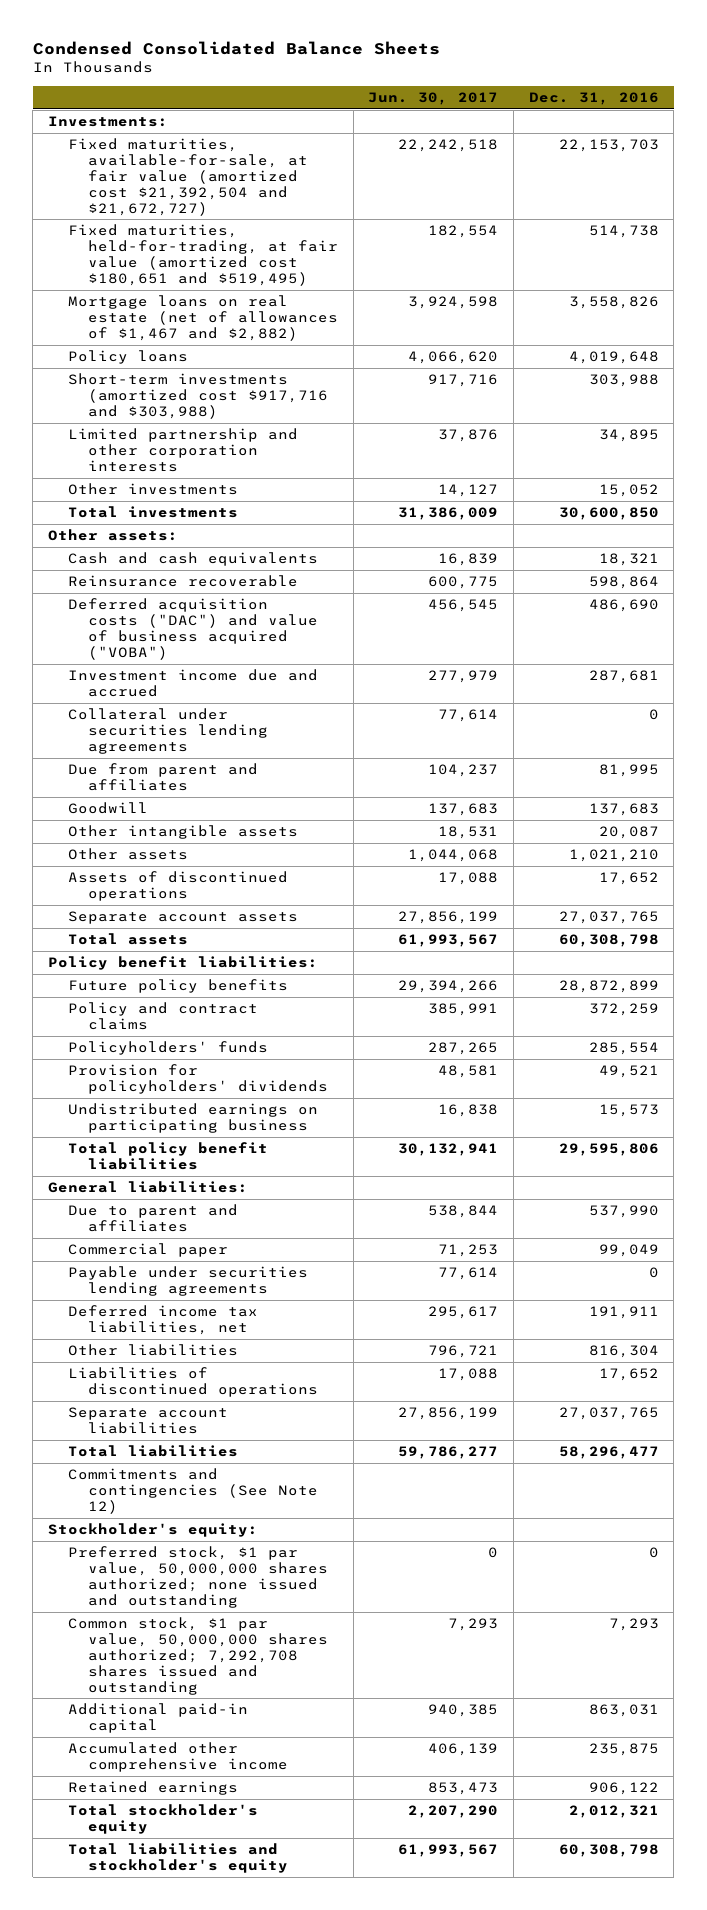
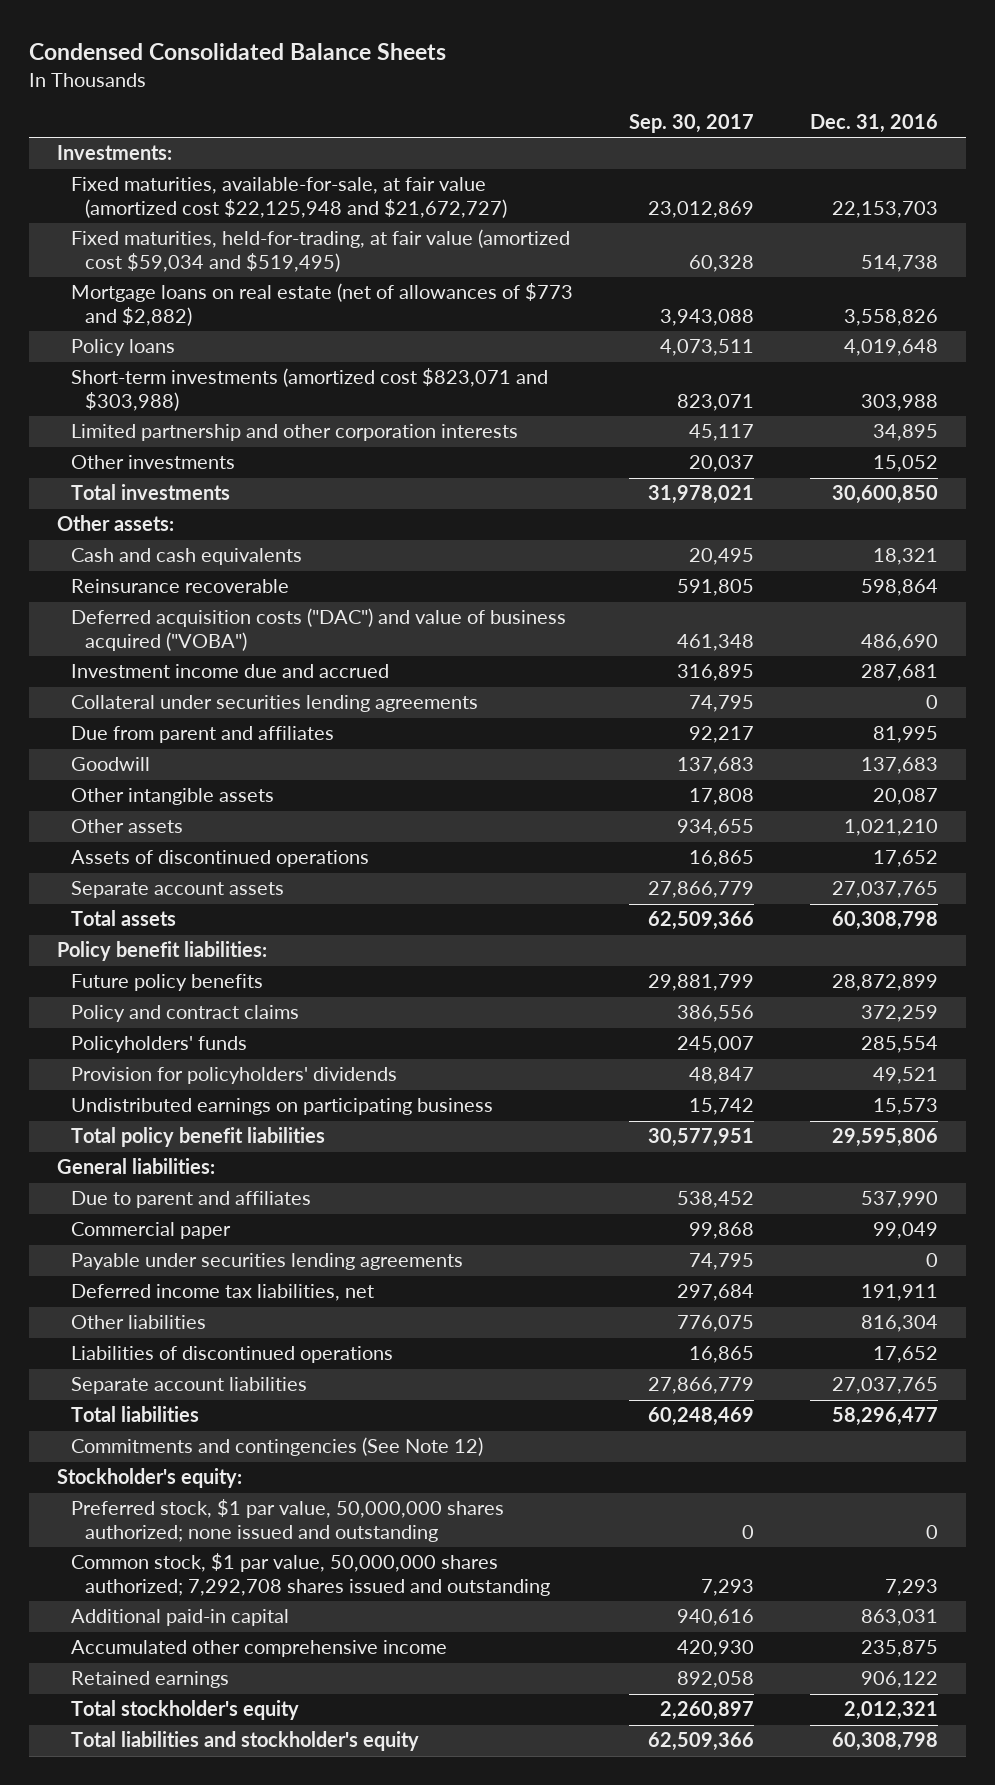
- | Jun. 30, 2017 | Dec. 31, 2016
+ | Sep. 30, 2017 | Dec. 31, 2016
- Fixed maturities, available-for-sale, at fair value (amortized cost $21,392,504 and $21,672,727) | 22,242,518 | 22,153,703
- Fixed maturities, held-for-trading, at fair value (amortized cost $180,651 and $519,495) | 182,554 | 514,738
- Mortgage loans on real estate (net of allowances of $1,467 and $2,882) | 3,924,598 | 3,558,826
+ Fixed maturities, available-for-sale, at fair value (amortized cost $22,125,948 and $21,672,727) | 23,012,869 | 22,153,703
+ Fixed maturities, held-for-trading, at fair value (amortized cost $59,034 and $519,495) | 60,328 | 514,738
+ Mortgage loans on real estate (net of allowances of $773 and $2,882) | 3,943,088 | 3,558,826
- Short-term investments (amortized cost $917,716 and $303,988) | 917,716 | 303,988
+ Short-term investments (amortized cost $823,071 and $303,988) | 823,071 | 303,988

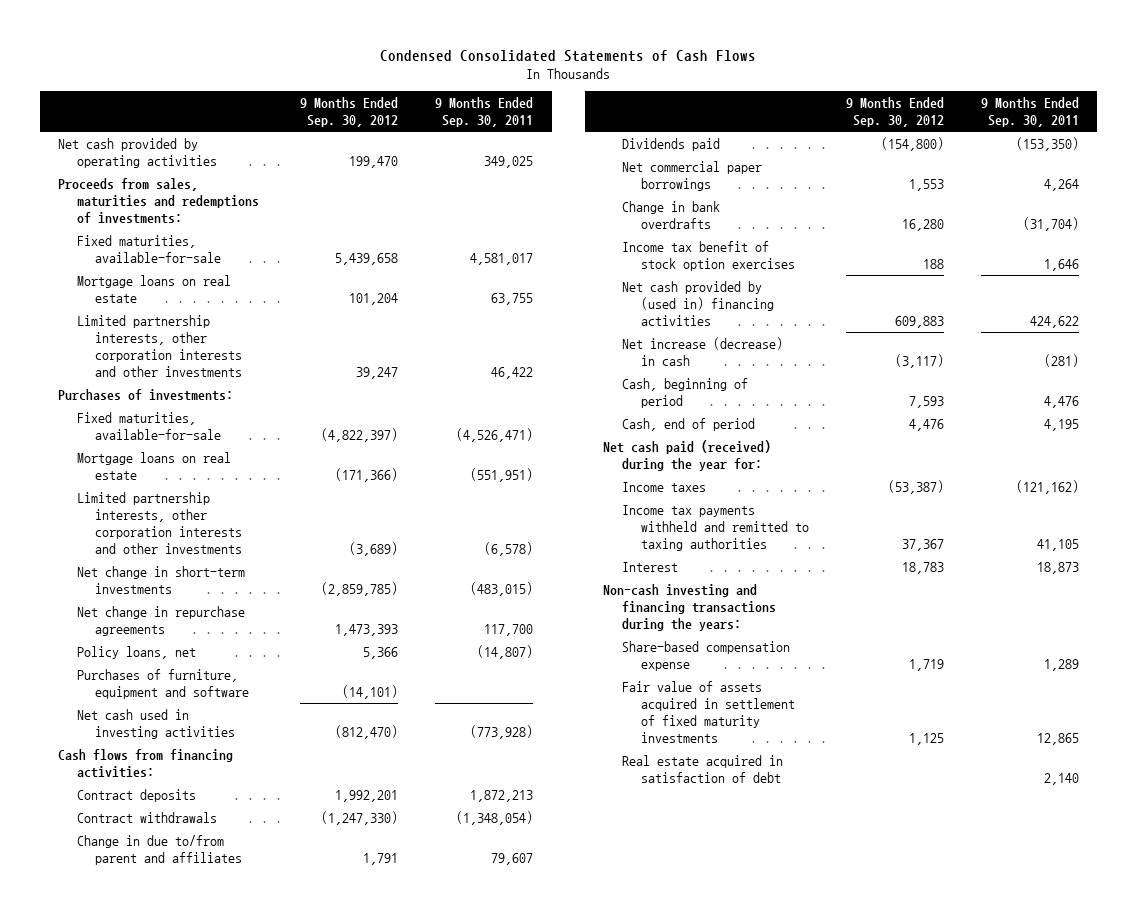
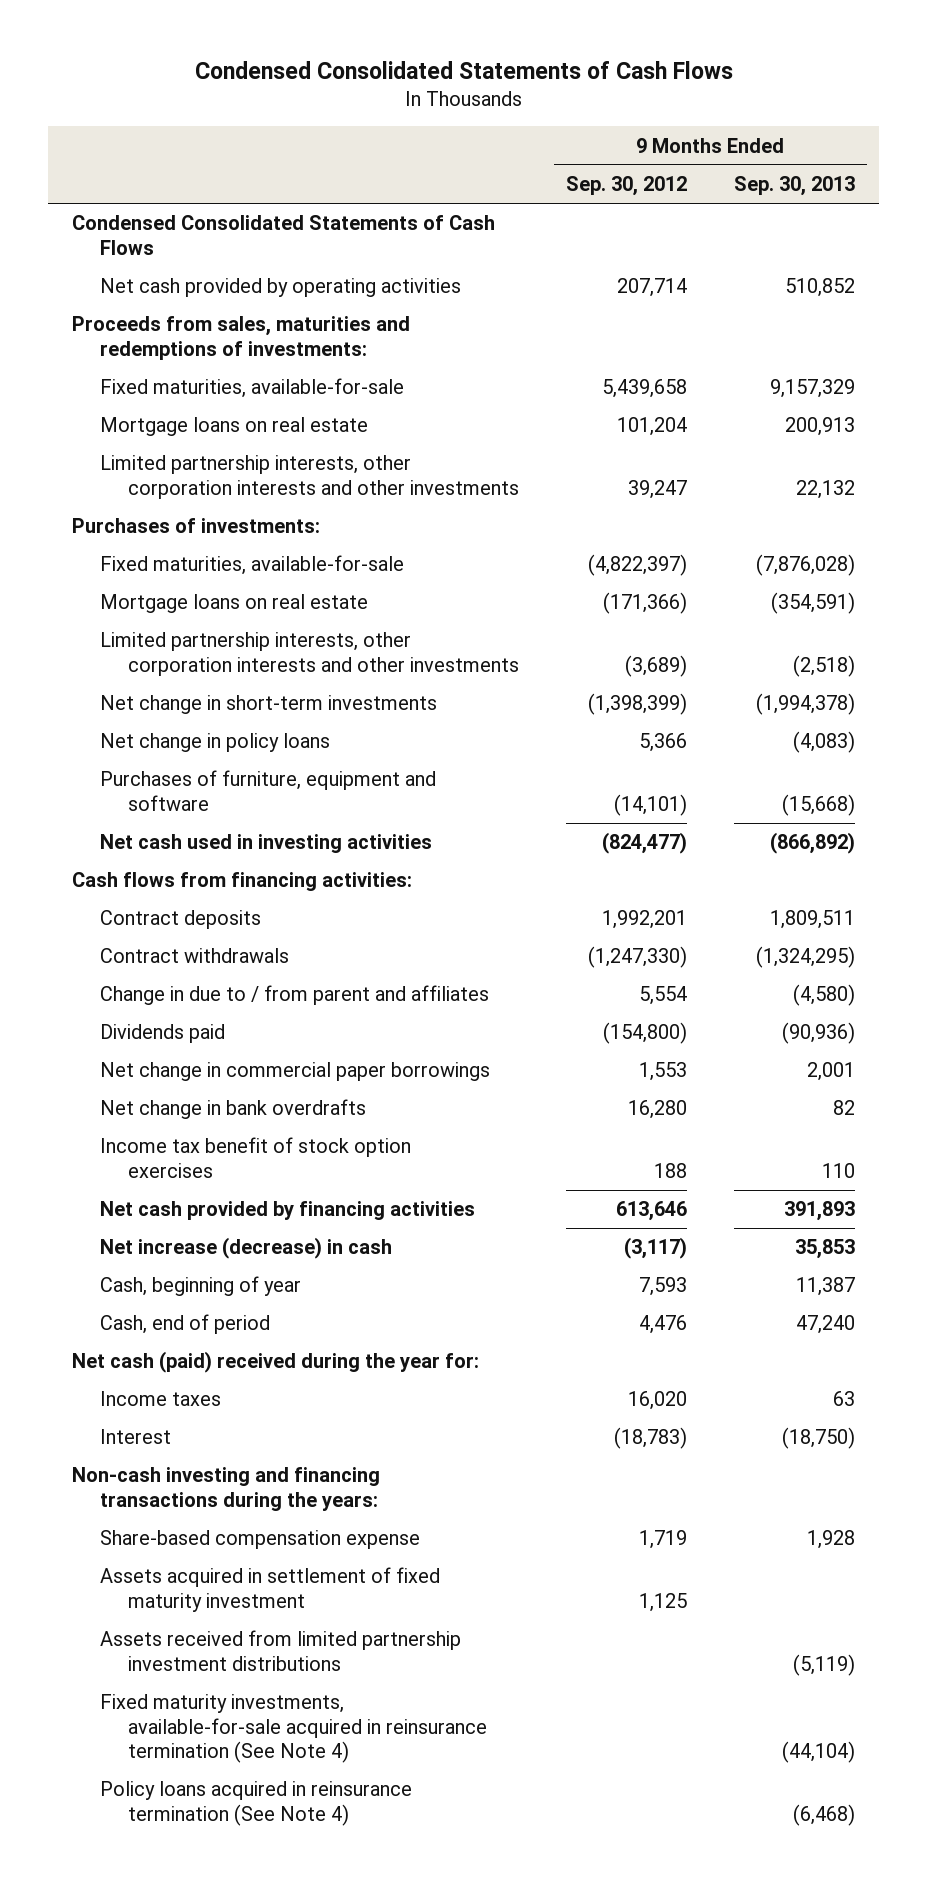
- | 9 Months Ended Sep. 30, 2012 | 9 Months Ended Sep. 30, 2011
+ | 9 Months Ended Sep. 30, 2012 | 9 Months Ended Sep. 30, 2013
- Net cash provided by operating activities | 199,470 | 349,025
+ Condensed Consolidated Statements of Cash Flows
+ Net cash provided by operating activities | 207,714 | 510,852
- Net change in short-term investments | (2,859,785) | (483,015)
- Net change in repurchase agreements | 1,473,393 | 117,700
- Policy loans, net | 5,366 | (14,807)
+ Net change in short-term investments | (1,398,399) | (1,994,378)
+ Net change in policy loans | 5,366 | (4,083)
- Net cash used in investing activities | (812,470) | (773,928)
+ Net cash used in investing activities | (824,477) | (866,892)
- Change in due to/from parent and affiliates | 1,791 | 79,607
+ Change in due to / from parent and affiliates | 5,554 | (4,580)
- Net commercial paper borrowings | 1,553 | 4,264
- Change in bank overdrafts | 16,280 | (31,704)
+ Net change in commercial paper borrowings | 1,553 | 2,001
+ Net change in bank overdrafts | 16,280 | 82
- Net cash provided by (used in) financing activities | 609,883 | 424,622
+ Net cash provided by financing activities | 613,646 | 391,893
- Cash, beginning of period | 7,593 | 4,476
+ Cash, beginning of year | 7,593 | 11,387
- Net cash paid (received) during the year for:
- Income taxes | (53,387) | (121,162)
- Income tax payments withheld and remitted to taxing authorities | 37,367 | 41,105
- Interest | 18,783 | 18,873
+ Net cash (paid) received during the year for:
+ Income taxes | 16,020 | 63
+ Interest | (18,783) | (18,750)
- Fair value of assets acquired in settlement of fixed maturity investments | 1,125 | 12,865
- Real estate acquired in satisfaction of debt | | 2,140
+ Assets acquired in settlement of fixed maturity investment | 1,125 |
+ Assets received from limited partnership investment distributions | | (5,119)
+ Fixed maturity investments, available-for-sale acquired in reinsurance termination (See Note 4) | | (44,104)
+ Policy loans acquired in reinsurance termination (See Note 4) | | (6,468)

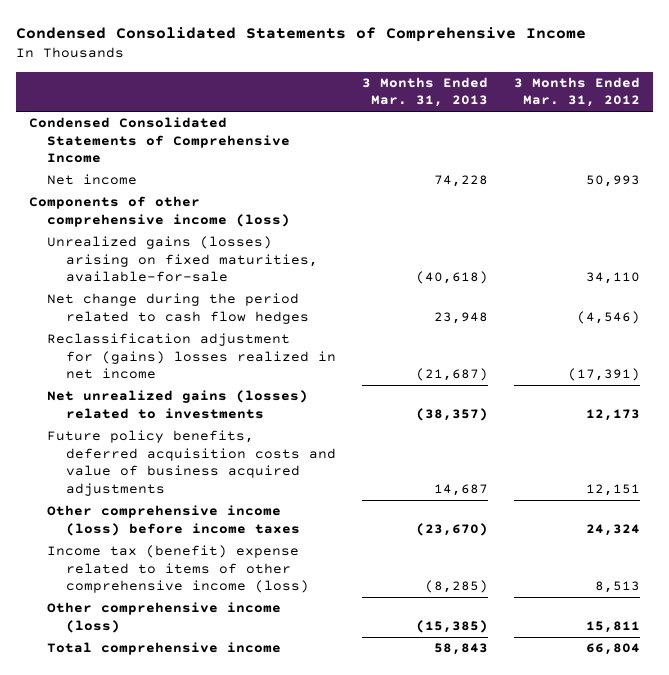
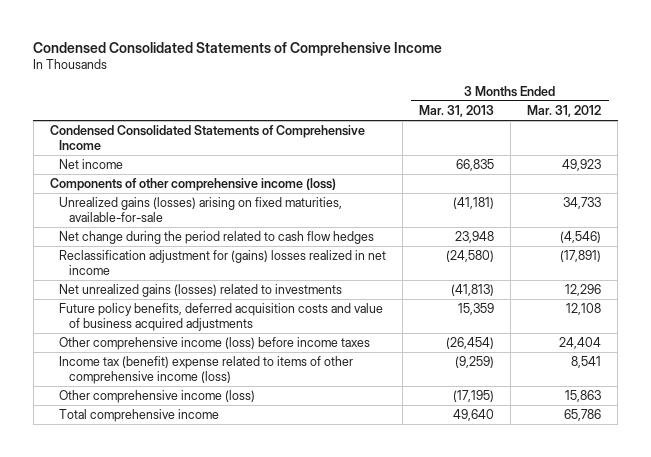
- Net income | 74,228 | 50,993
+ Net income | 66,835 | 49,923
- Unrealized gains (losses) arising on fixed maturities, available-for-sale | (40,618) | 34,110
+ Unrealized gains (losses) arising on fixed maturities, available-for-sale | (41,181) | 34,733
- Reclassification adjustment for (gains) losses realized in net income | (21,687) | (17,391)
- Net unrealized gains (losses) related to investments | (38,357) | 12,173
- Future policy benefits, deferred acquisition costs and value of business acquired adjustments | 14,687 | 12,151
- Other comprehensive income (loss) before income taxes | (23,670) | 24,324
- Income tax (benefit) expense related to items of other comprehensive income (loss) | (8,285) | 8,513
- Other comprehensive income (loss) | (15,385) | 15,811
- Total comprehensive income | 58,843 | 66,804
+ Reclassification adjustment for (gains) losses realized in net income | (24,580) | (17,891)
+ Net unrealized gains (losses) related to investments | (41,813) | 12,296
+ Future policy benefits, deferred acquisition costs and value of business acquired adjustments | 15,359 | 12,108
+ Other comprehensive income (loss) before income taxes | (26,454) | 24,404
+ Income tax (benefit) expense related to items of other comprehensive income (loss) | (9,259) | 8,541
+ Other comprehensive income (loss) | (17,195) | 15,863
+ Total comprehensive income | 49,640 | 65,786

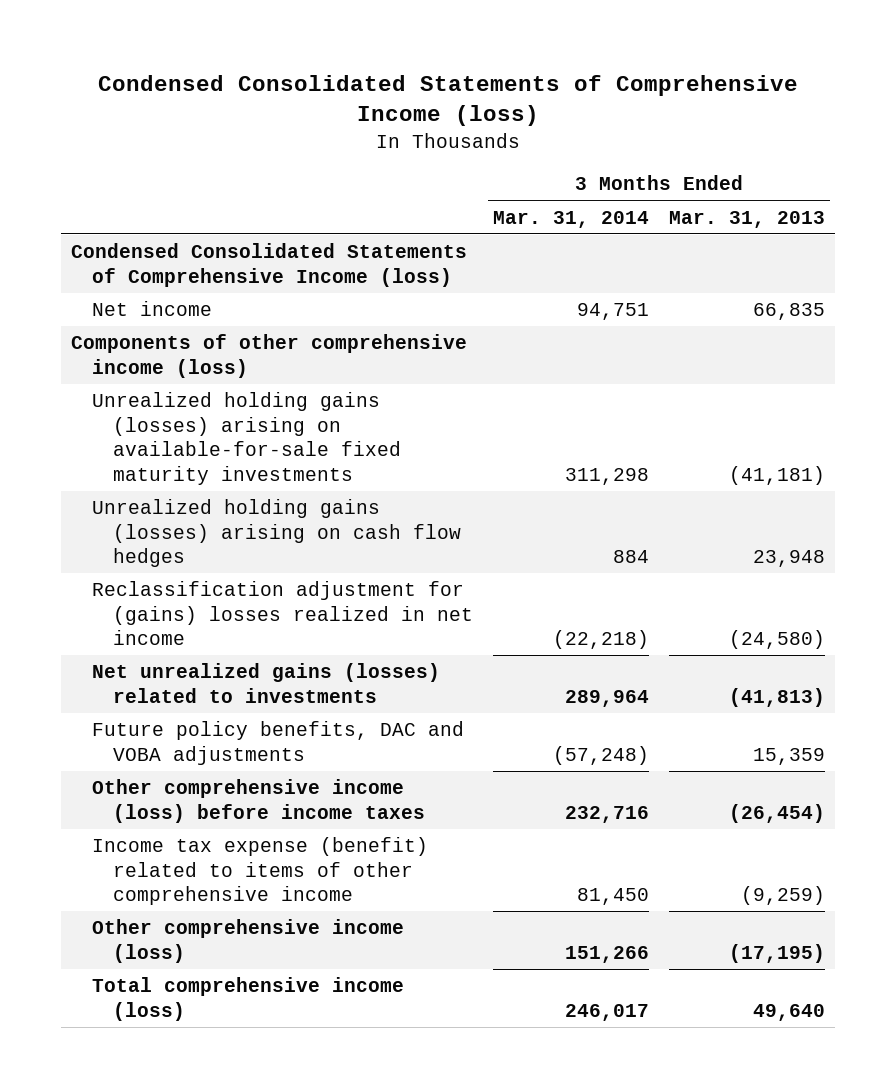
- Condensed Consolidated Statements of Comprehensive Income
+ Condensed Consolidated Statements of Comprehensive Income (loss)
- | 3 Months Ended Mar. 31, 2013 | 3 Months Ended Mar. 31, 2012
+ | 3 Months Ended Mar. 31, 2014 | 3 Months Ended Mar. 31, 2013
- Condensed Consolidated Statements of Comprehensive Income
+ Condensed Consolidated Statements of Comprehensive Income (loss)
- Unrealized gains (losses) arising on fixed maturities, available-for-sale | (41,181) | 34,733
- Net change during the period related to cash flow hedges | 23,948 | (4,546)
+ Unrealized holding gains (losses) arising on available-for-sale fixed maturity investments | 311,298 | (41,181)
+ Unrealized holding gains (losses) arising on cash flow hedges | 884 | 23,948
- Future policy benefits, deferred acquisition costs and value of business acquired adjustments | 15,359 | 12,108
+ Future policy benefits, DAC and VOBA adjustments | (57,248) | 15,359
- Income tax (benefit) expense related to items of other comprehensive income (loss) | (9,259) | 8,541
+ Income tax expense (benefit) related to items of other comprehensive income | 81,450 | (9,259)
- Total comprehensive income | 49,640 | 65,786
+ Total comprehensive income (loss) | 246,017 | 49,640

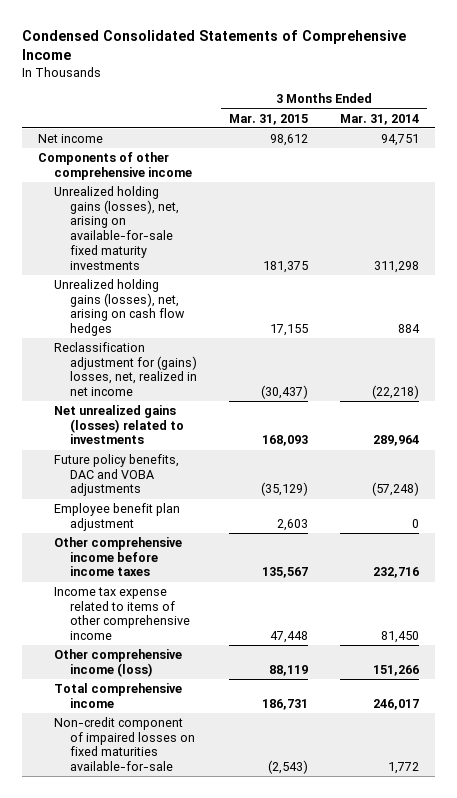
- Condensed Consolidated Statements of Comprehensive Income (loss)
+ Condensed Consolidated Statements of Comprehensive Income
- | 3 Months Ended Mar. 31, 2014 | 3 Months Ended Mar. 31, 2013
+ | 3 Months Ended Mar. 31, 2015 | 3 Months Ended Mar. 31, 2014
- Condensed Consolidated Statements of Comprehensive Income (loss)
- Components of other comprehensive income (loss)
- Unrealized holding gains (losses) arising on available-for-sale fixed maturity investments | 311,298 | (41,181)
- Unrealized holding gains (losses) arising on cash flow hedges | 884 | 23,948
- Reclassification adjustment for (gains) losses realized in net income | (22,218) | (24,580)
+ Components of other comprehensive income
+ Unrealized holding gains (losses), net, arising on available-for-sale fixed maturity investments | 181,375 | 311,298
+ Unrealized holding gains (losses), net, arising on cash flow hedges | 17,155 | 884
+ Reclassification adjustment for (gains) losses, net, realized in net income | (30,437) | (22,218)
- Other comprehensive income (loss) before income taxes | 232,716 | (26,454)
- Income tax expense (benefit) related to items of other comprehensive income | 81,450 | (9,259)
+ Employee benefit plan adjustment | 2,603 | 0
+ Other comprehensive income before income taxes | 135,567 | 232,716
+ Income tax expense related to items of other comprehensive income | 47,448 | 81,450
- Total comprehensive income (loss) | 246,017 | 49,640
+ Total comprehensive income | 186,731 | 246,017
+ Non-credit component of impaired losses on fixed maturities available-for-sale | (2,543) | 1,772

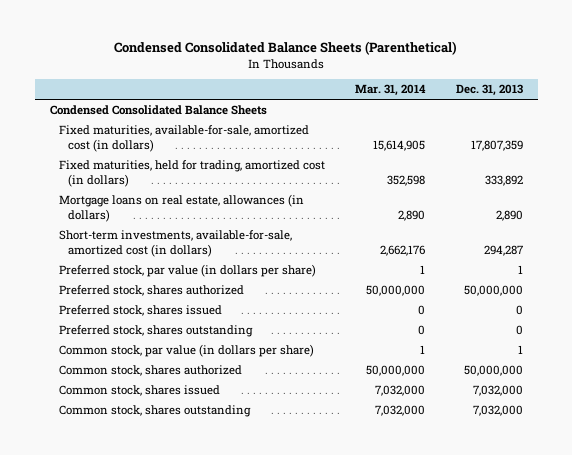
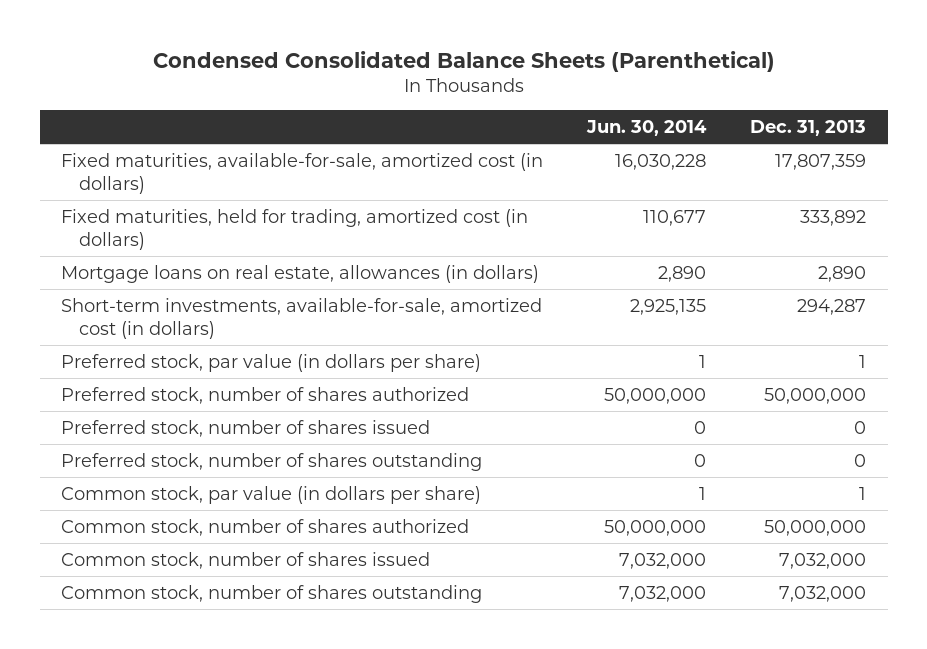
- | Mar. 31, 2014 | Dec. 31, 2013
+ | Jun. 30, 2014 | Dec. 31, 2013
- Condensed Consolidated Balance Sheets
- Preferred stock, shares authorized | 50,000,000 | 50,000,000
- Preferred stock, shares issued | 0 | 0
- Preferred stock, shares outstanding | 0 | 0
+ Preferred stock, number of shares authorized | 50,000,000 | 50,000,000
+ Preferred stock, number of shares issued | 0 | 0
+ Preferred stock, number of shares outstanding | 0 | 0
- Common stock, shares authorized | 50,000,000 | 50,000,000
- Common stock, shares issued | 7,032,000 | 7,032,000
- Common stock, shares outstanding | 7,032,000 | 7,032,000
+ Common stock, number of shares authorized | 50,000,000 | 50,000,000
+ Common stock, number of shares issued | 7,032,000 | 7,032,000
+ Common stock, number of shares outstanding | 7,032,000 | 7,032,000

